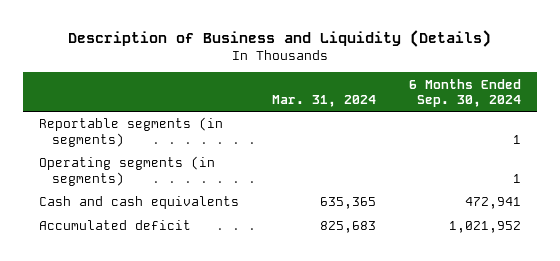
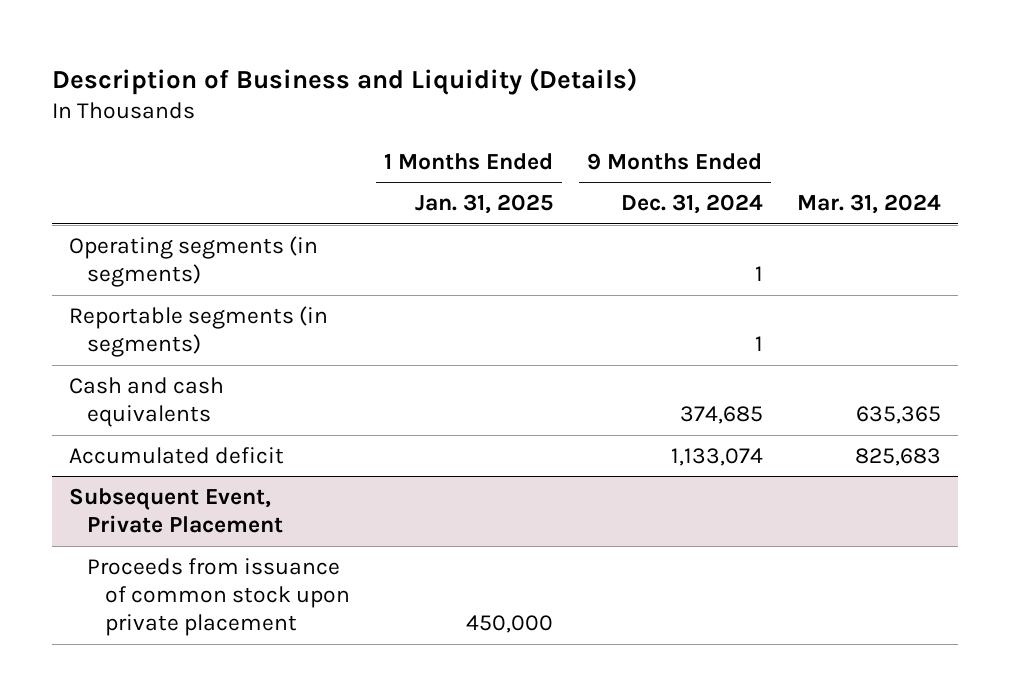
- | Mar. 31, 2024 | 6 Months Ended Sep. 30, 2024
+ | 1 Months Ended Jan. 31, 2025 | 9 Months Ended Dec. 31, 2024 | Mar. 31, 2024
moved down: Reportable segments (in segments) | | 1 |
+ Subsequent Event, Private Placement
+ Proceeds from issuance of common stock upon private placement | 450,000 | |

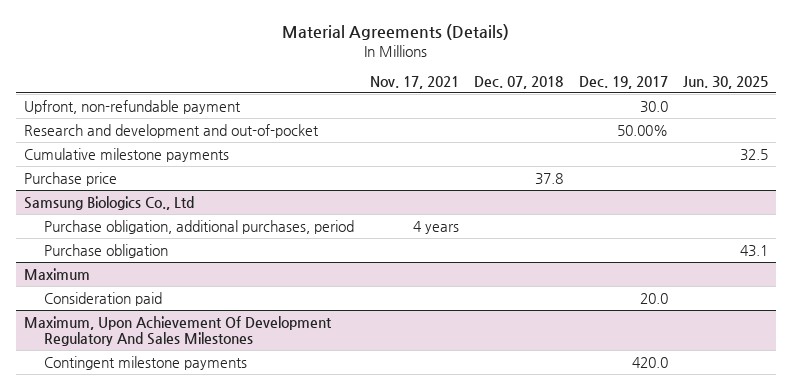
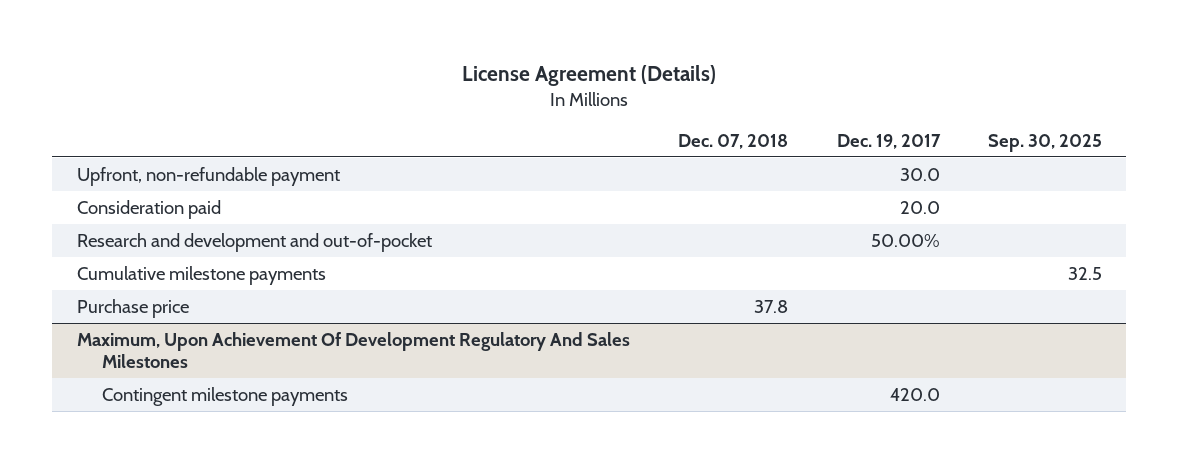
- Material Agreements (Details)
+ License Agreement (Details)
- | Nov. 17, 2021 | Dec. 07, 2018 | Dec. 19, 2017 | Jun. 30, 2025
+ | Dec. 07, 2018 | Dec. 19, 2017 | Sep. 30, 2025
+ Consideration paid | | 20.0 |
- Samsung Biologics Co., Ltd
- Purchase obligation, additional purchases, period | 4 years | | |
- Purchase obligation | | | | 43.1
- Maximum
- Consideration paid | | | 20.0 |

